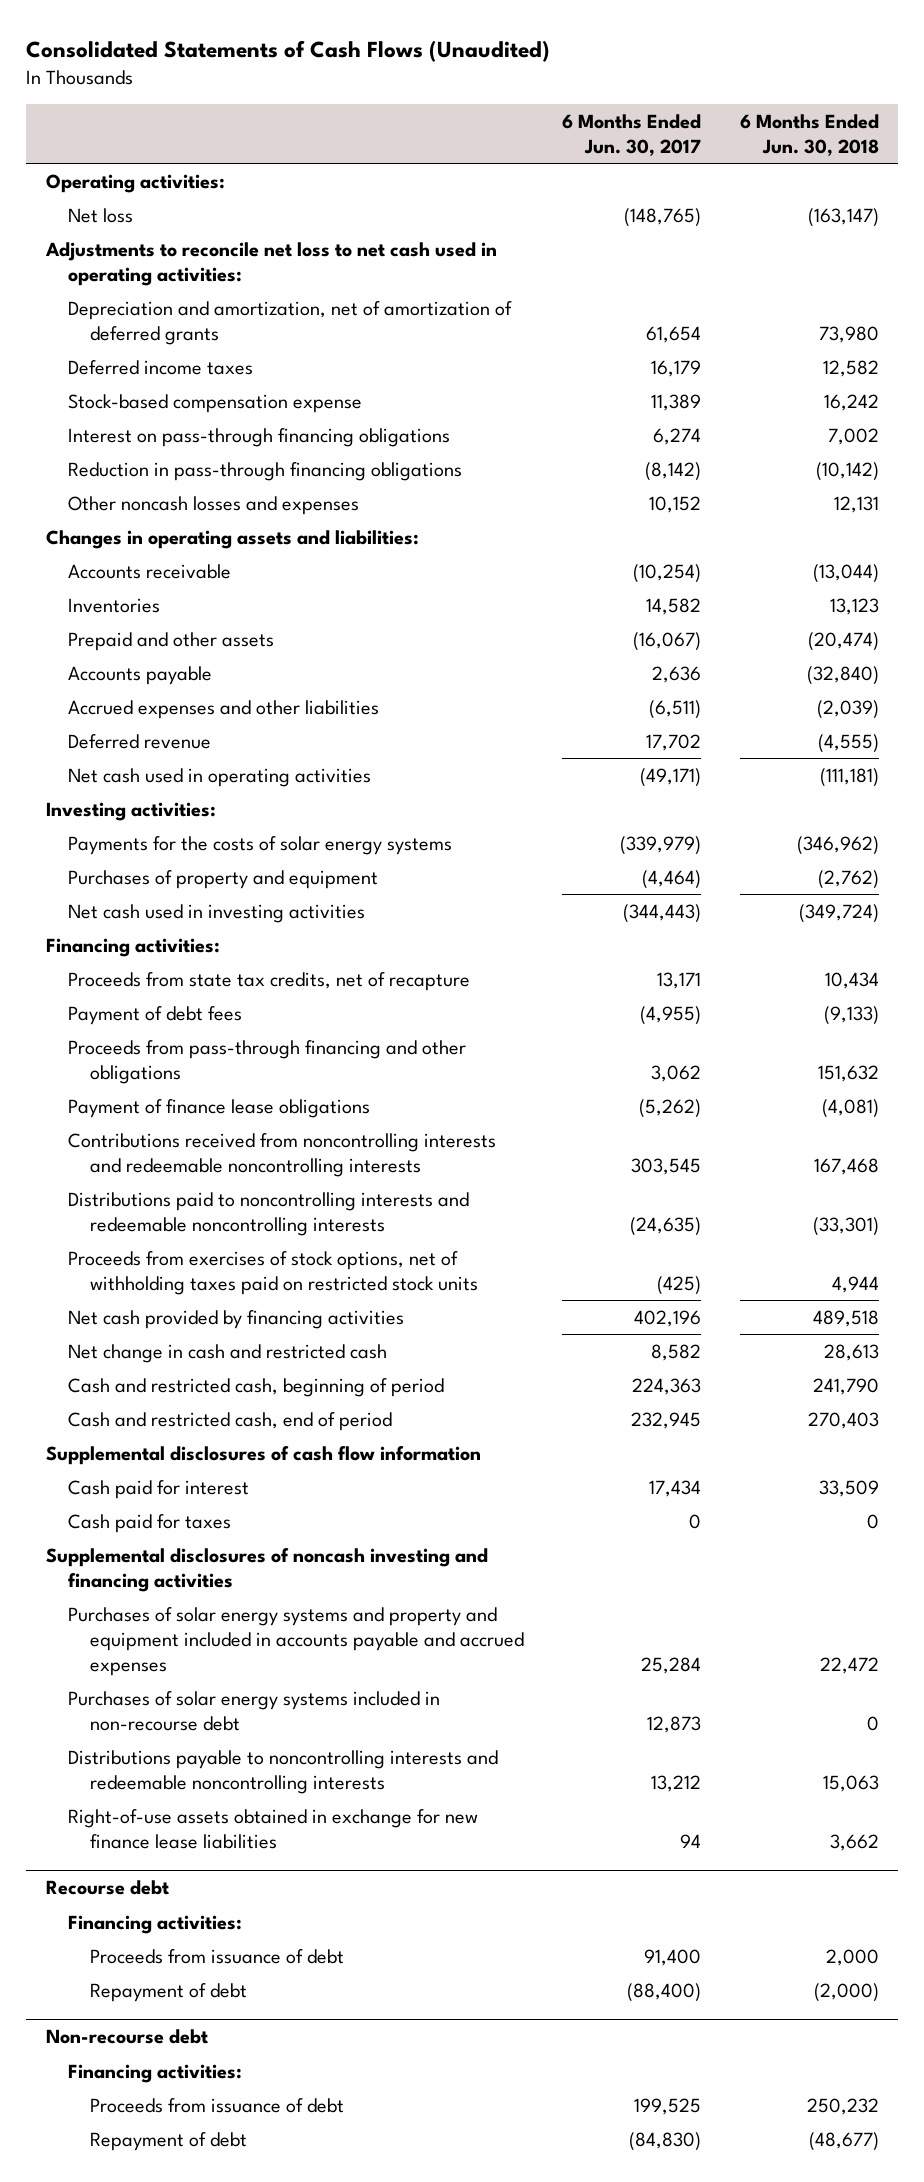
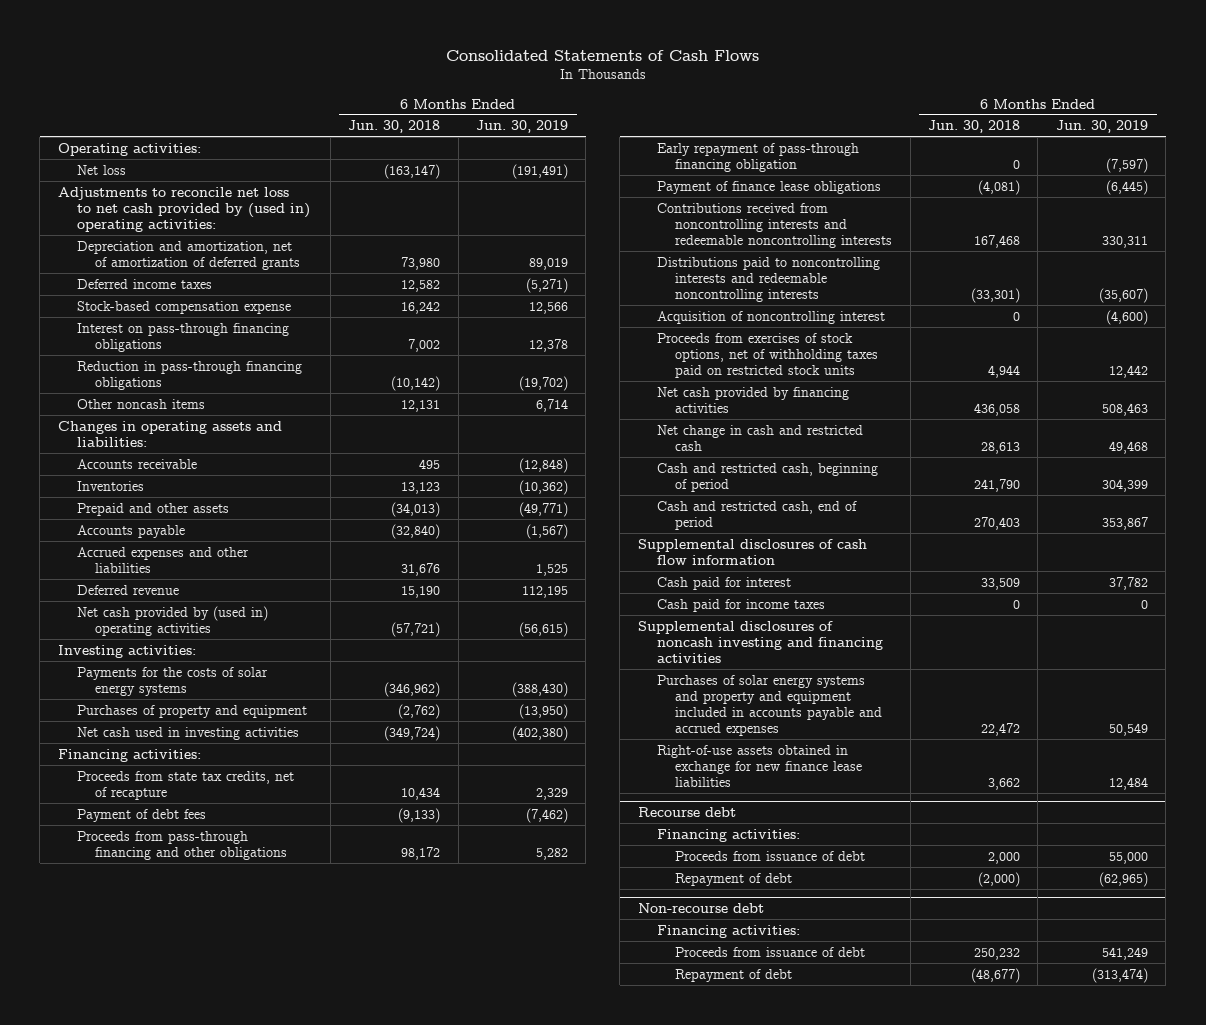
- Consolidated Statements of Cash Flows (Unaudited)
+ Consolidated Statements of Cash Flows
- | 6 Months Ended Jun. 30, 2017 | 6 Months Ended Jun. 30, 2018
+ | 6 Months Ended Jun. 30, 2018 | 6 Months Ended Jun. 30, 2019
- Adjustments to reconcile net loss to net cash used in operating activities:
+ Adjustments to reconcile net loss to net cash provided by (used in) operating activities:
- Other noncash losses and expenses | 10,152 | 12,131
+ Other noncash items | 12,131 | 6,714
- Accounts receivable | (10,254) | (13,044)
+ Accounts receivable | 495 | (12,848)
- Prepaid and other assets | (16,067) | (20,474)
+ Prepaid and other assets | (34,013) | (49,771)
- Accrued expenses and other liabilities | (6,511) | (2,039)
- Deferred revenue | 17,702 | (4,555)
- Net cash used in operating activities | (49,171) | (111,181)
+ Accrued expenses and other liabilities | 31,676 | 1,525
+ Deferred revenue | 15,190 | 112,195
+ Net cash provided by (used in) operating activities | (57,721) | (56,615)
- Proceeds from pass-through financing and other obligations | 3,062 | 151,632
+ Proceeds from pass-through financing and other obligations | 98,172 | 5,282
+ Early repayment of pass-through financing obligation | 0 | (7,597)
+ Acquisition of noncontrolling interest | 0 | (4,600)
- Net cash provided by financing activities | 402,196 | 489,518
+ Net cash provided by financing activities | 436,058 | 508,463
- Cash paid for taxes | 0 | 0
+ Cash paid for income taxes | 0 | 0
- Purchases of solar energy systems included in non-recourse debt | 12,873 | 0
- Distributions payable to noncontrolling interests and redeemable noncontrolling interests | 13,212 | 15,063

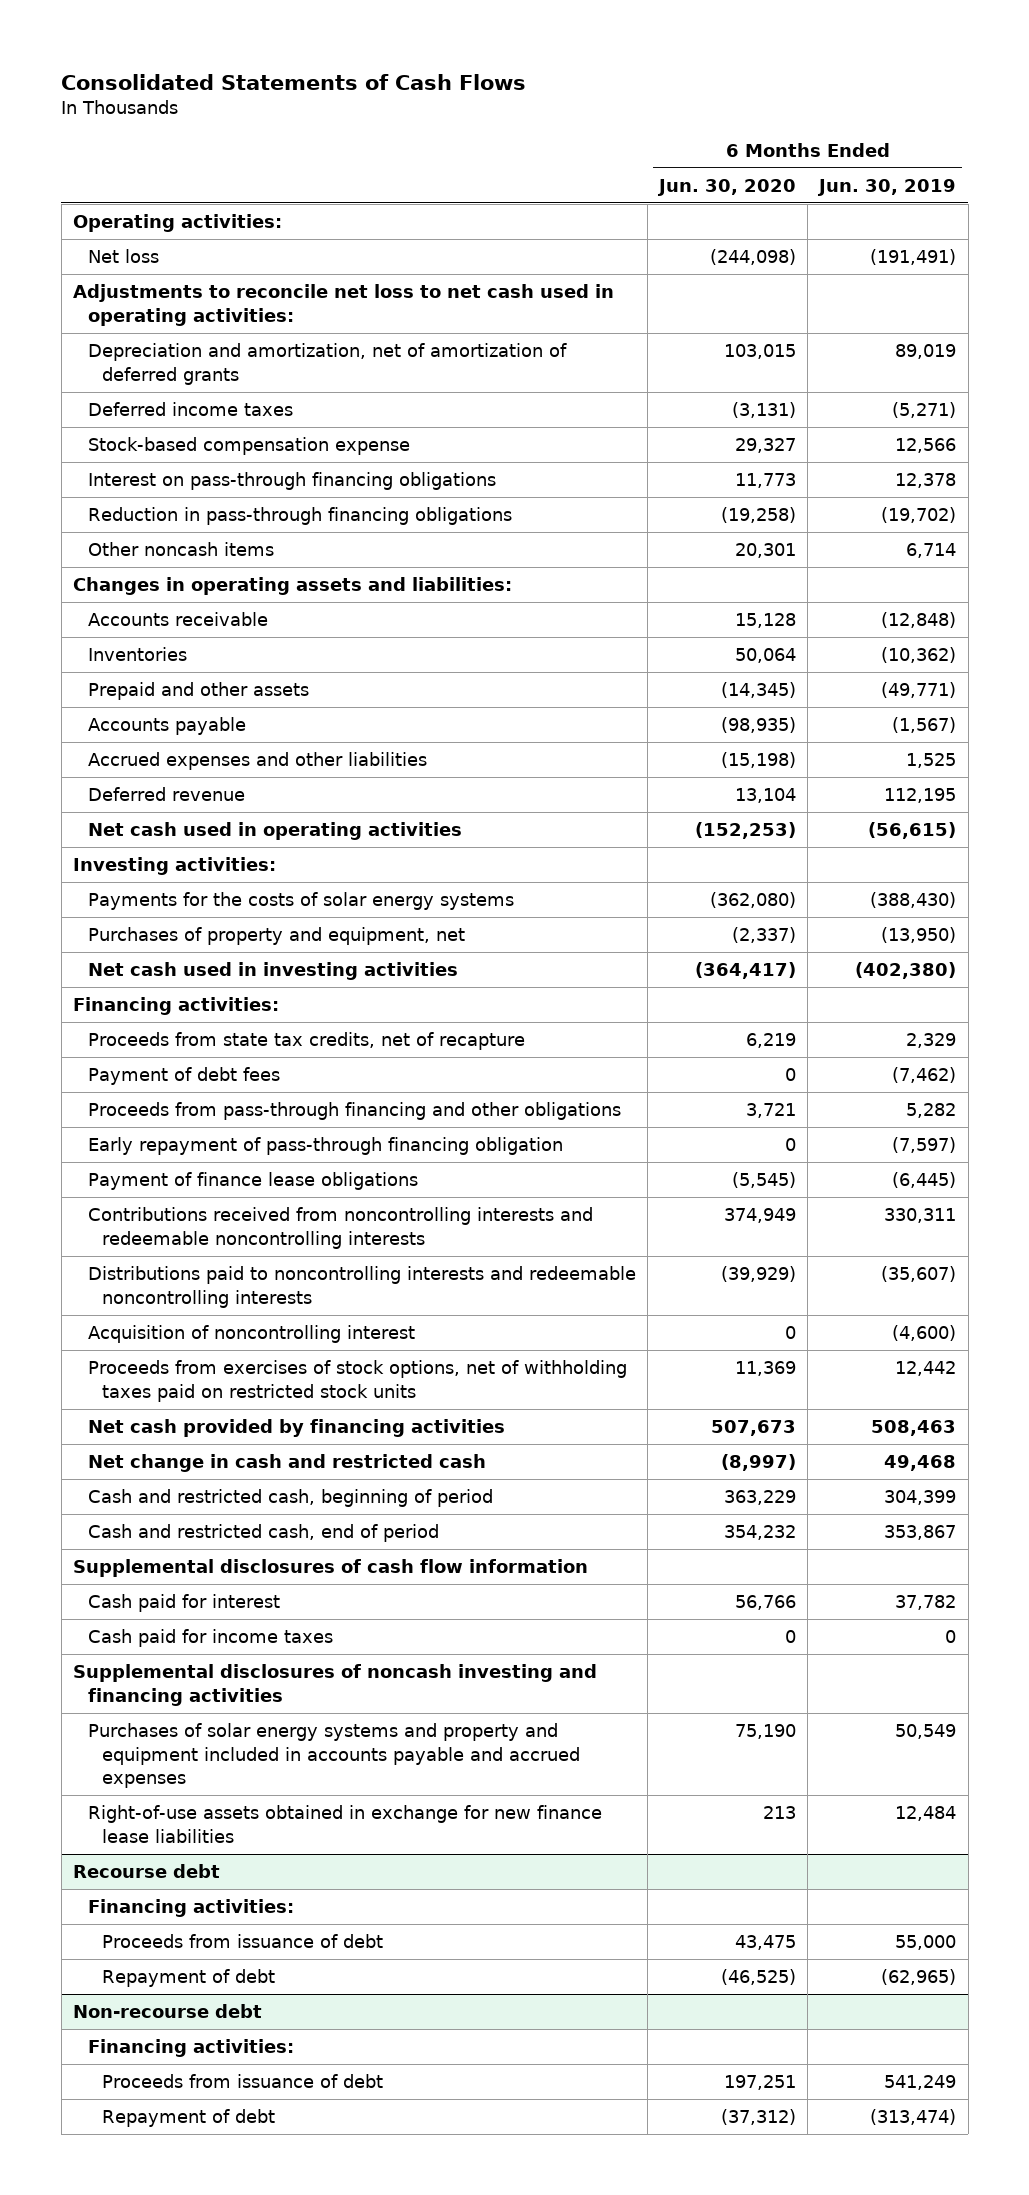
- | 6 Months Ended Jun. 30, 2018 | 6 Months Ended Jun. 30, 2019
+ | 6 Months Ended Jun. 30, 2020 | 6 Months Ended Jun. 30, 2019
- Adjustments to reconcile net loss to net cash provided by (used in) operating activities:
+ Adjustments to reconcile net loss to net cash used in operating activities:
- Net cash provided by (used in) operating activities | (57,721) | (56,615)
+ Net cash used in operating activities | (152,253) | (56,615)
- Purchases of property and equipment | (2,762) | (13,950)
+ Purchases of property and equipment, net | (2,337) | (13,950)

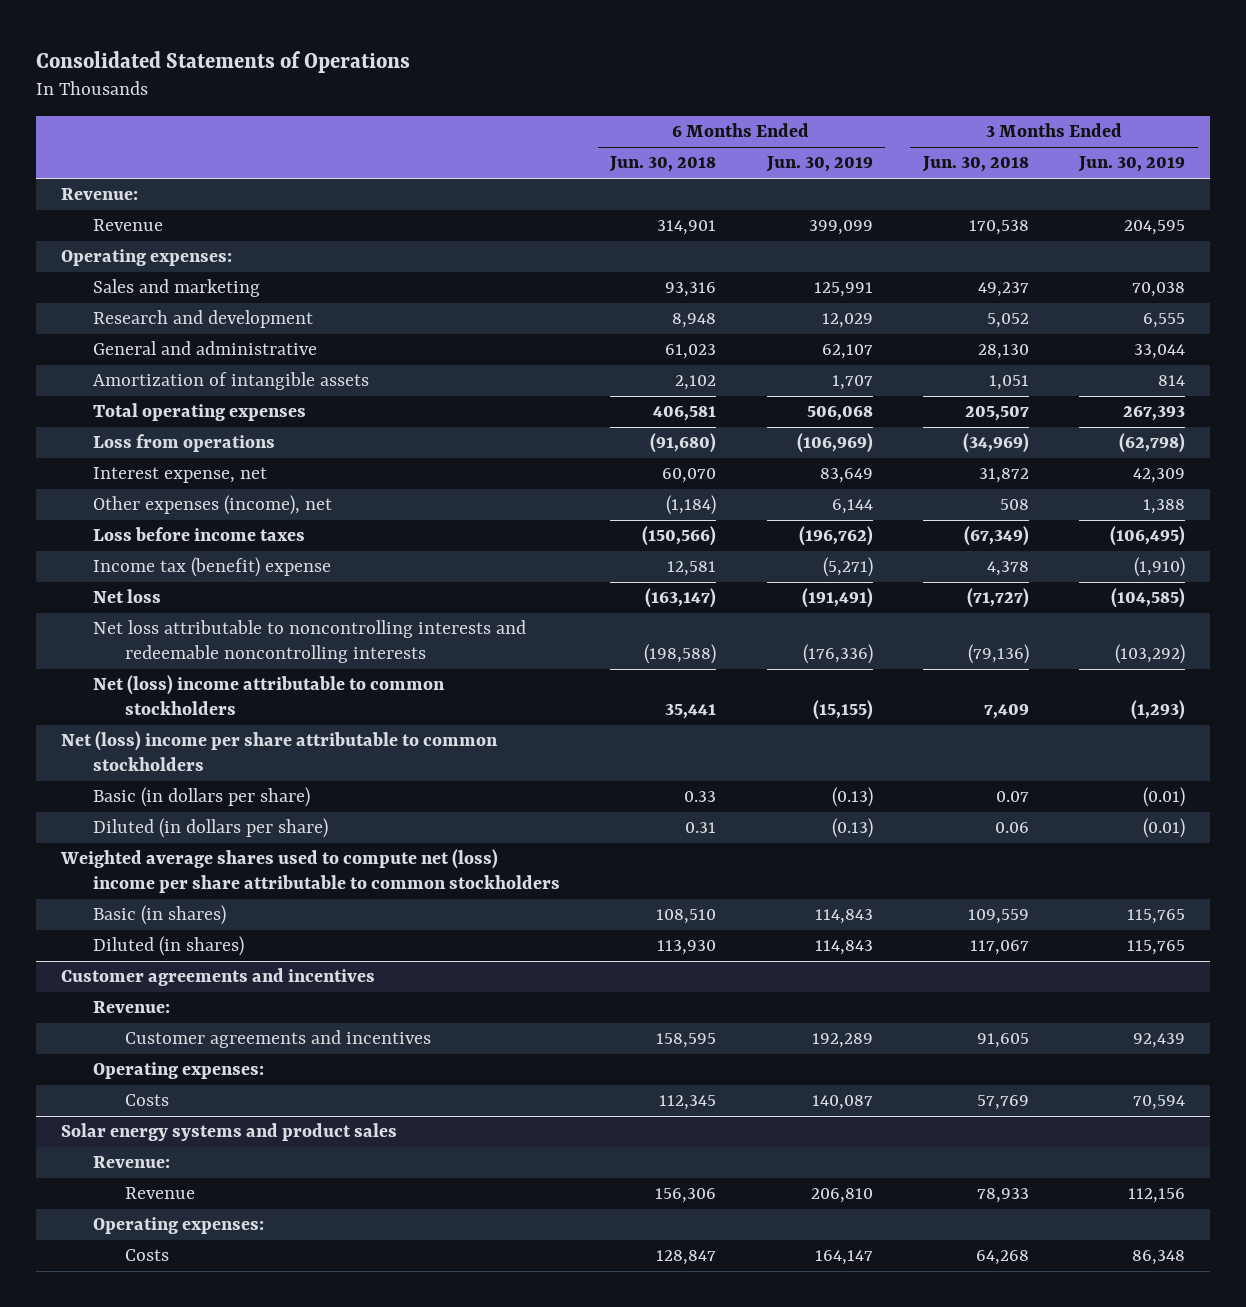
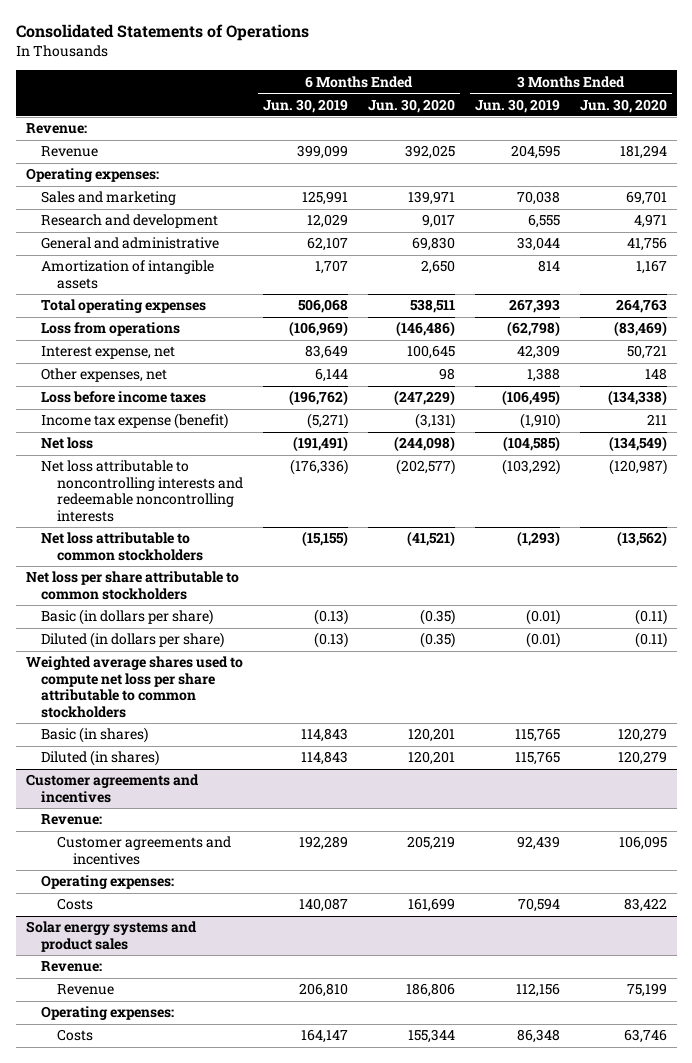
- | 6 Months Ended Jun. 30, 2018 | 6 Months Ended Jun. 30, 2019 | 3 Months Ended Jun. 30, 2018 | 3 Months Ended Jun. 30, 2019
+ | 6 Months Ended Jun. 30, 2019 | 6 Months Ended Jun. 30, 2020 | 3 Months Ended Jun. 30, 2019 | 3 Months Ended Jun. 30, 2020
- Other expenses (income), net | (1,184) | 6,144 | 508 | 1,388
+ Other expenses, net | 6,144 | 98 | 1,388 | 148
- Income tax (benefit) expense | 12,581 | (5,271) | 4,378 | (1,910)
+ Income tax expense (benefit) | (5,271) | (3,131) | (1,910) | 211
- Net (loss) income attributable to common stockholders | 35,441 | (15,155) | 7,409 | (1,293)
- Net (loss) income per share attributable to common stockholders
+ Net loss attributable to common stockholders | (15,155) | (41,521) | (1,293) | (13,562)
+ Net loss per share attributable to common stockholders
- Weighted average shares used to compute net (loss) income per share attributable to common stockholders
+ Weighted average shares used to compute net loss per share attributable to common stockholders

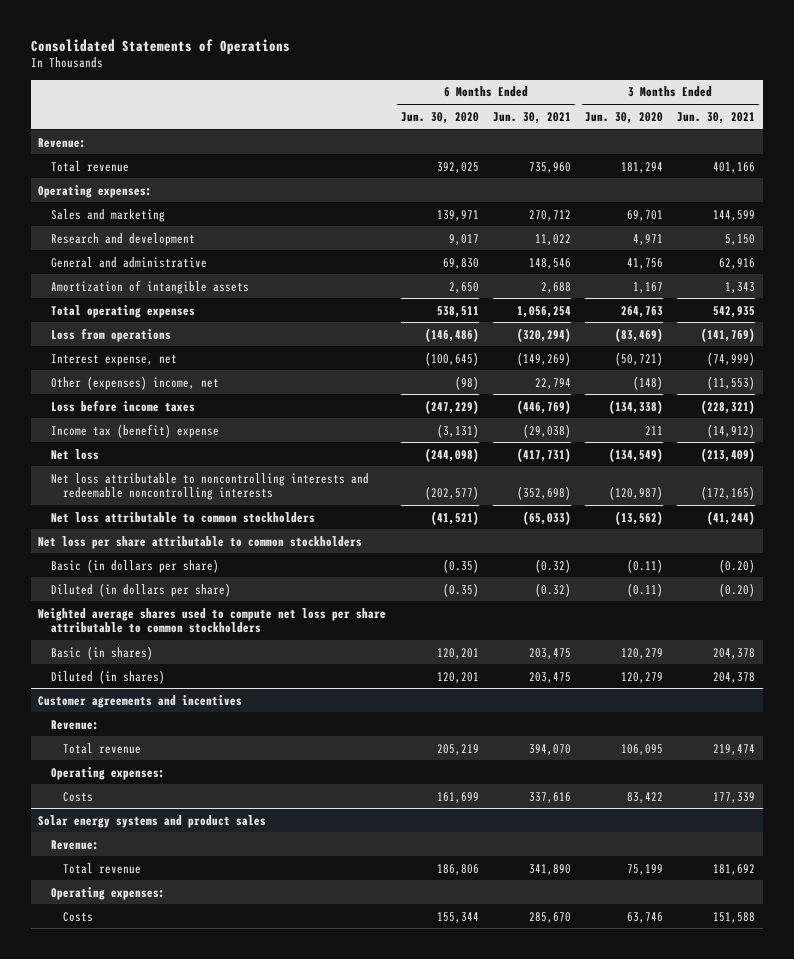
- | 6 Months Ended Jun. 30, 2019 | 6 Months Ended Jun. 30, 2020 | 3 Months Ended Jun. 30, 2019 | 3 Months Ended Jun. 30, 2020
+ | 6 Months Ended Jun. 30, 2020 | 6 Months Ended Jun. 30, 2021 | 3 Months Ended Jun. 30, 2020 | 3 Months Ended Jun. 30, 2021
- Revenue | 399,099 | 392,025 | 204,595 | 181,294
+ Total revenue | 392,025 | 735,960 | 181,294 | 401,166
- Interest expense, net | 83,649 | 100,645 | 42,309 | 50,721
- Other expenses, net | 6,144 | 98 | 1,388 | 148
+ Interest expense, net | (100,645) | (149,269) | (50,721) | (74,999)
+ Other (expenses) income, net | (98) | 22,794 | (148) | (11,553)
- Income tax expense (benefit) | (5,271) | (3,131) | (1,910) | 211
+ Income tax (benefit) expense | (3,131) | (29,038) | 211 | (14,912)
@ Customer agreements and incentives
- Customer agreements and incentives | 192,289 | 205,219 | 92,439 | 106,095
+ Total revenue | 205,219 | 394,070 | 106,095 | 219,474
@ Solar energy systems and product sales
- Revenue | 206,810 | 186,806 | 112,156 | 75,199
+ Total revenue | 186,806 | 341,890 | 75,199 | 181,692

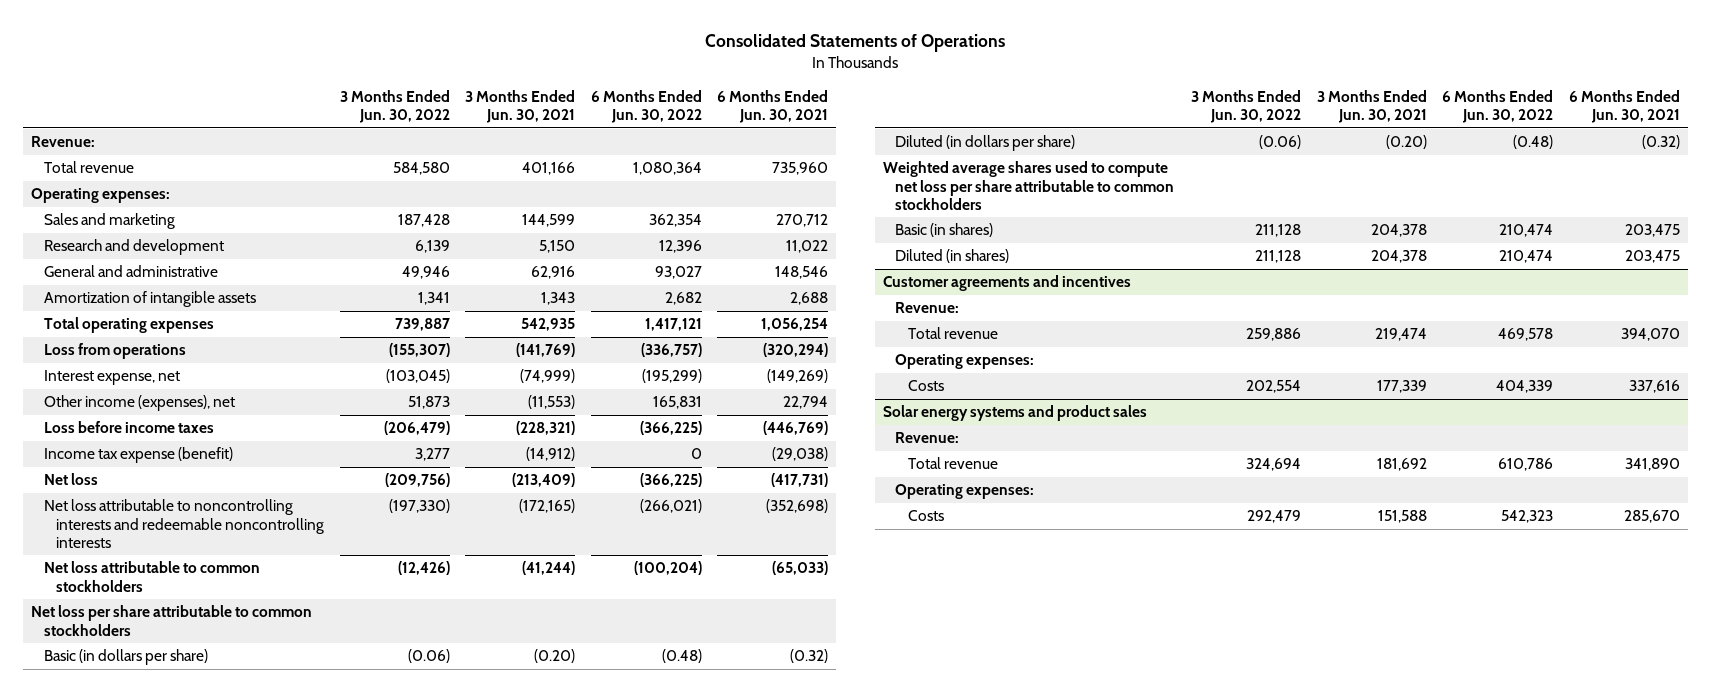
- | 6 Months Ended Jun. 30, 2020 | 6 Months Ended Jun. 30, 2021 | 3 Months Ended Jun. 30, 2020 | 3 Months Ended Jun. 30, 2021
+ | 3 Months Ended Jun. 30, 2022 | 3 Months Ended Jun. 30, 2021 | 6 Months Ended Jun. 30, 2022 | 6 Months Ended Jun. 30, 2021
- Other (expenses) income, net | (98) | 22,794 | (148) | (11,553)
+ Other income (expenses), net | 51,873 | (11,553) | 165,831 | 22,794
- Income tax (benefit) expense | (3,131) | (29,038) | 211 | (14,912)
+ Income tax expense (benefit) | 3,277 | (14,912) | 0 | (29,038)

